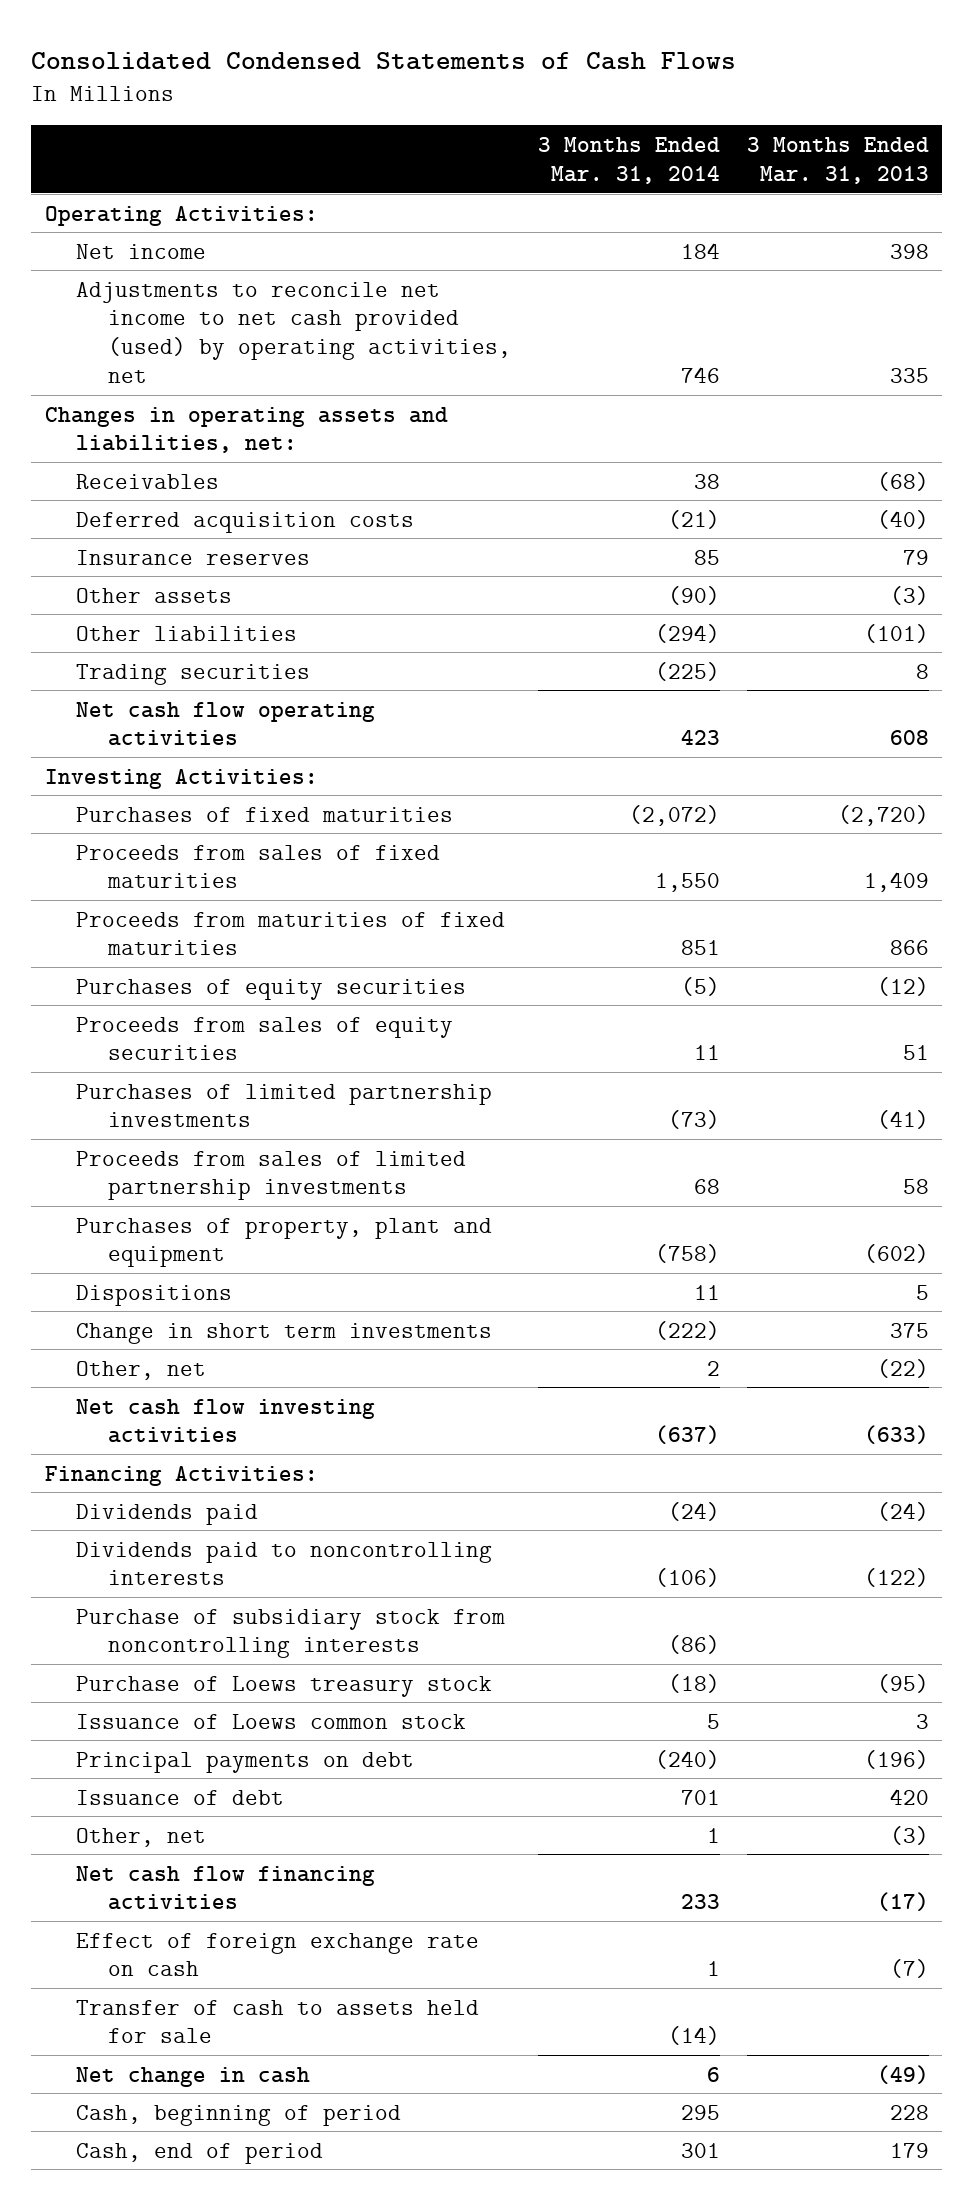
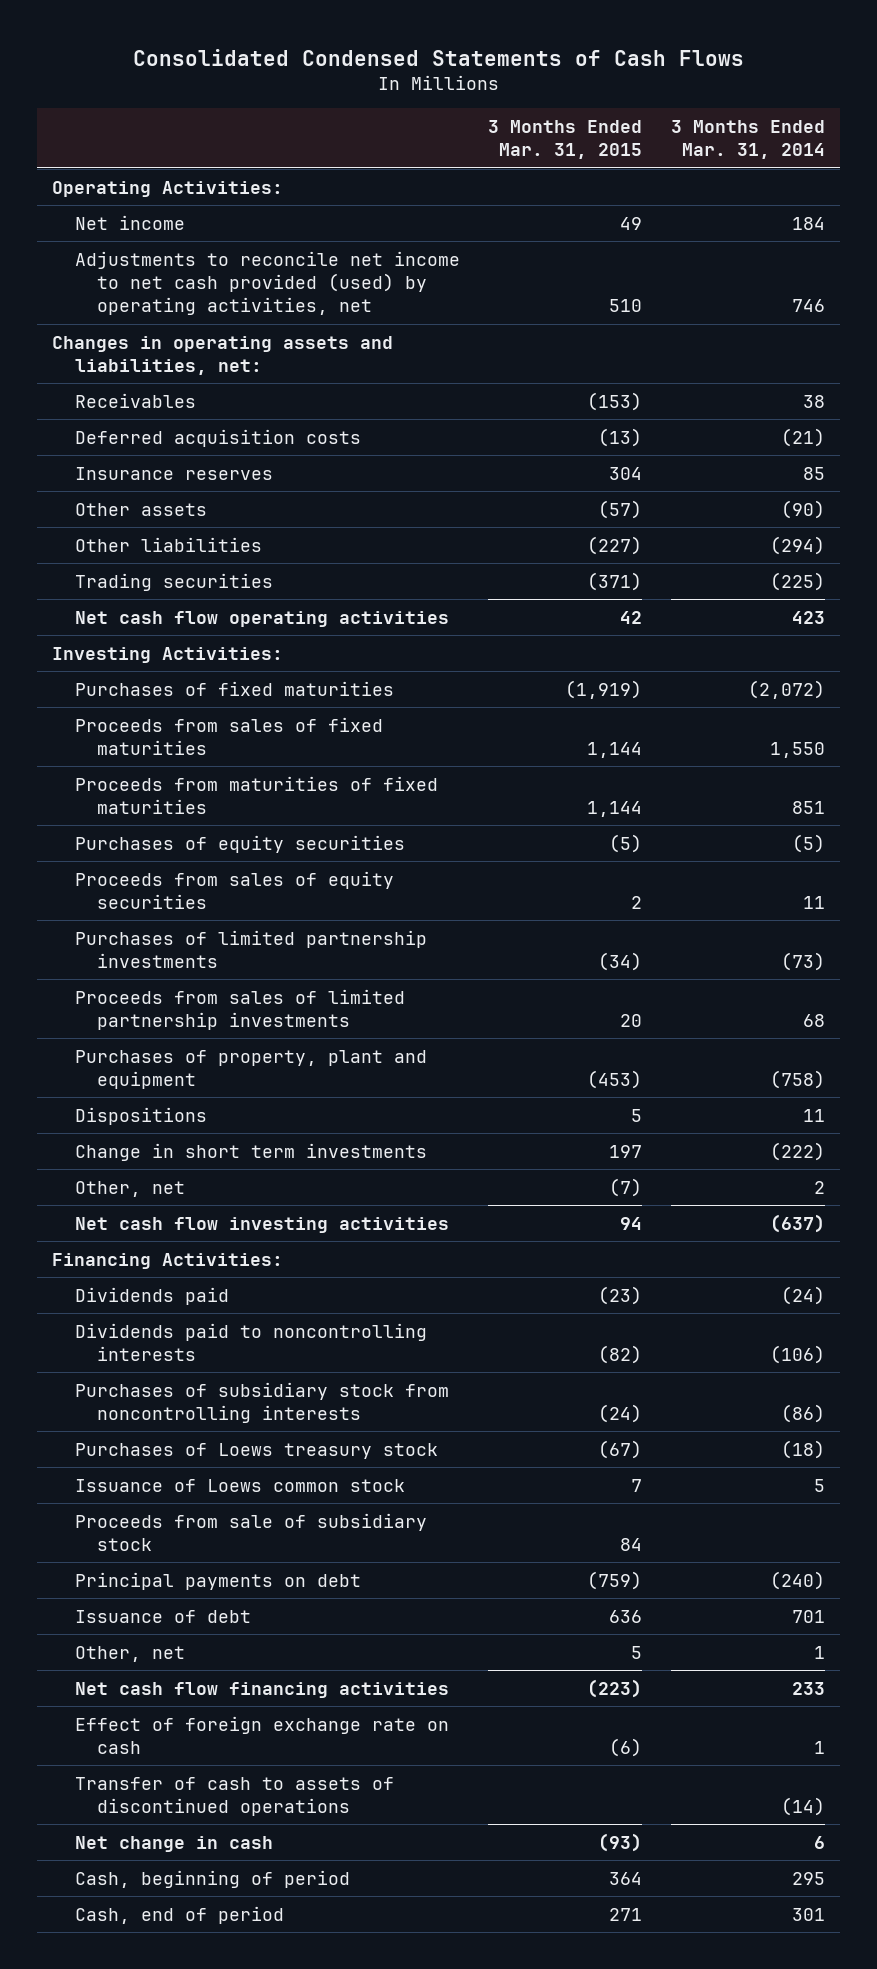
- | 3 Months Ended Mar. 31, 2014 | 3 Months Ended Mar. 31, 2013
+ | 3 Months Ended Mar. 31, 2015 | 3 Months Ended Mar. 31, 2014
- Purchase of subsidiary stock from noncontrolling interests | (86) |
- Purchase of Loews treasury stock | (18) | (95)
+ Purchases of subsidiary stock from noncontrolling interests | (24) | (86)
+ Purchases of Loews treasury stock | (67) | (18)
+ Proceeds from sale of subsidiary stock | 84 |
- Transfer of cash to assets held for sale | (14) |
+ Transfer of cash to assets of discontinued operations | | (14)

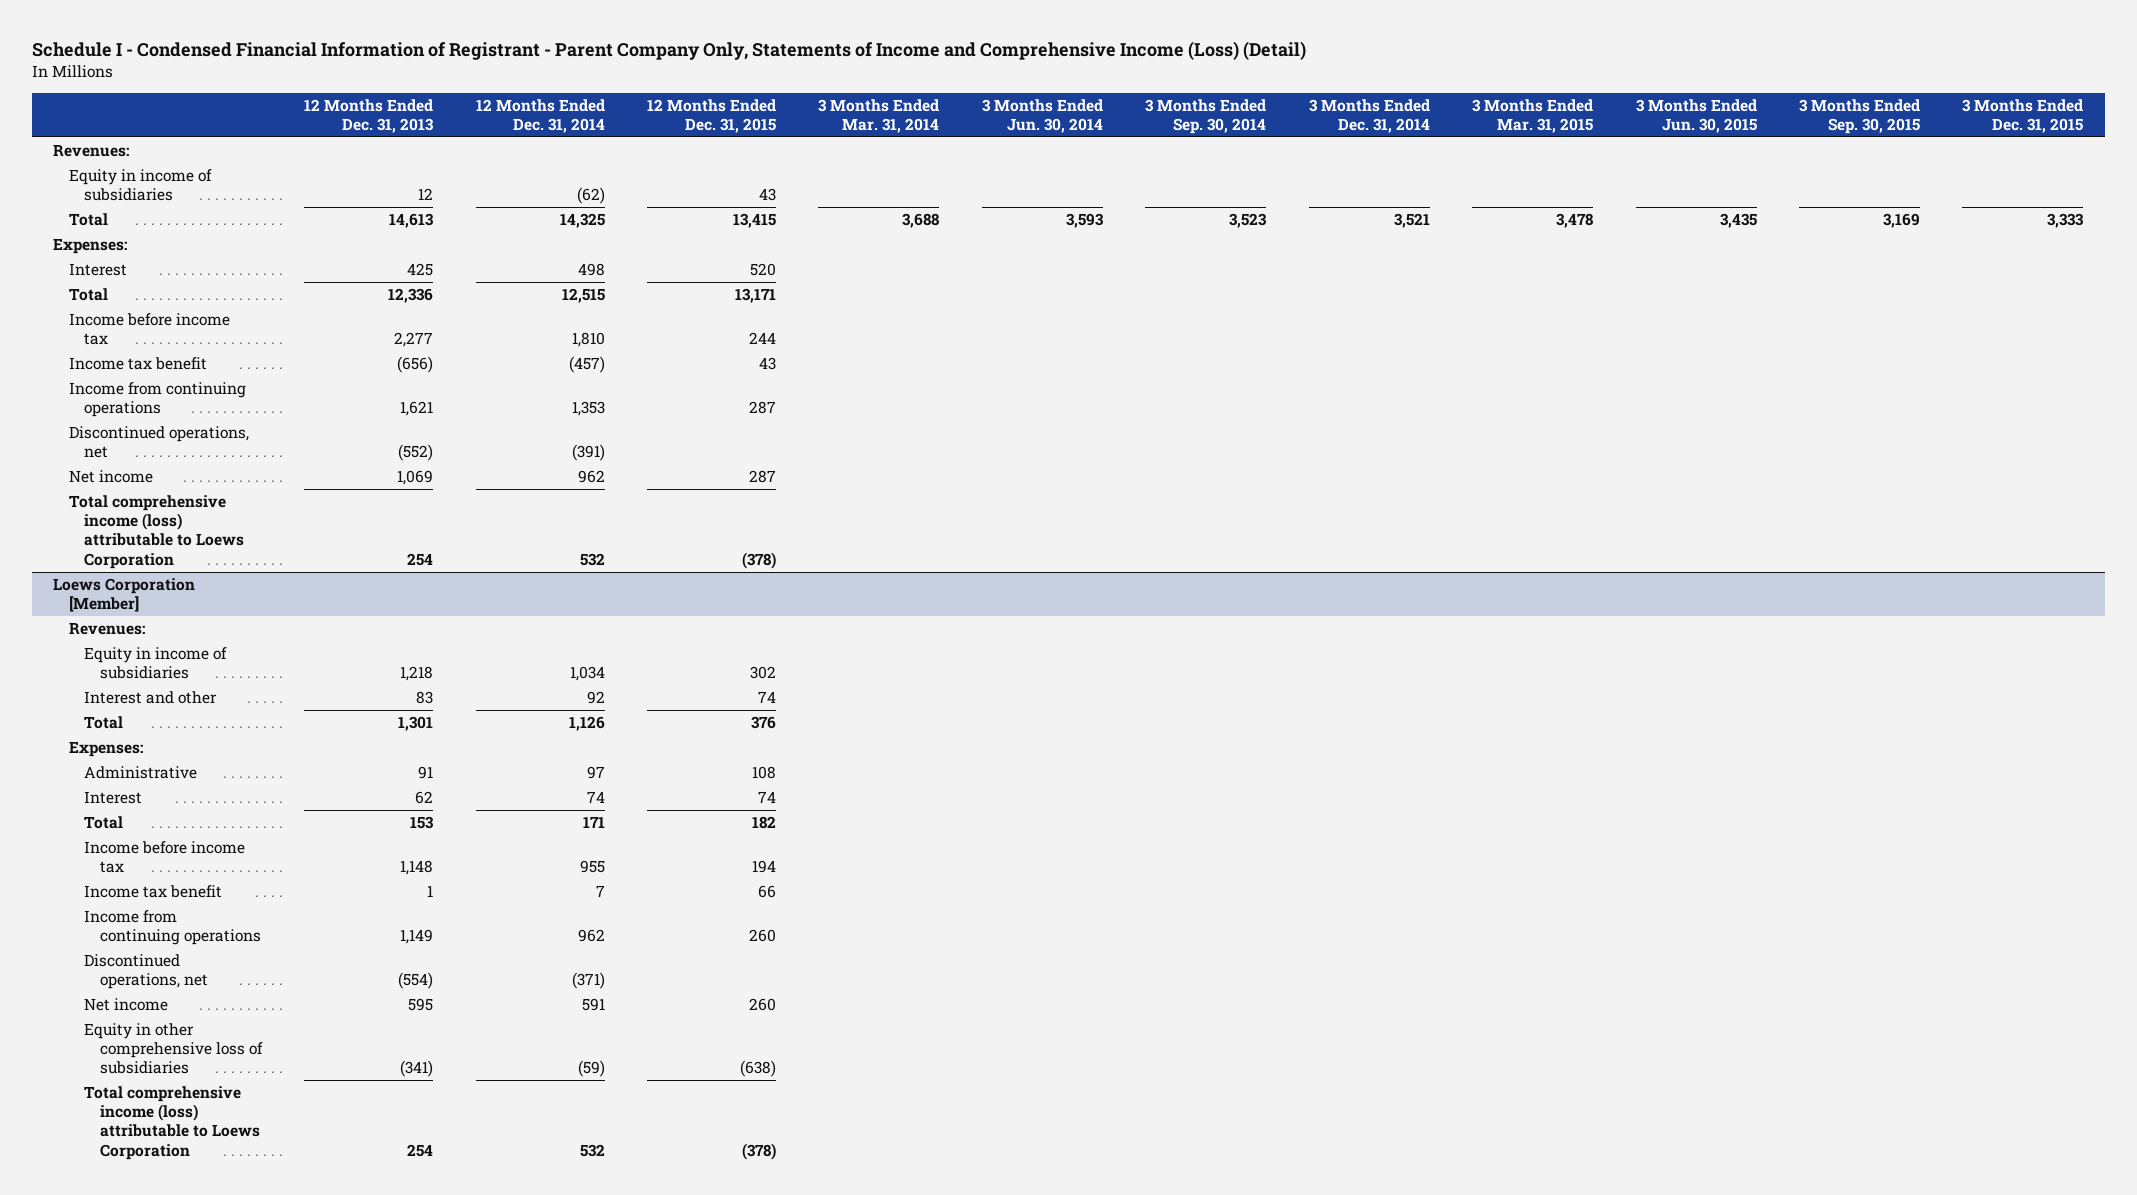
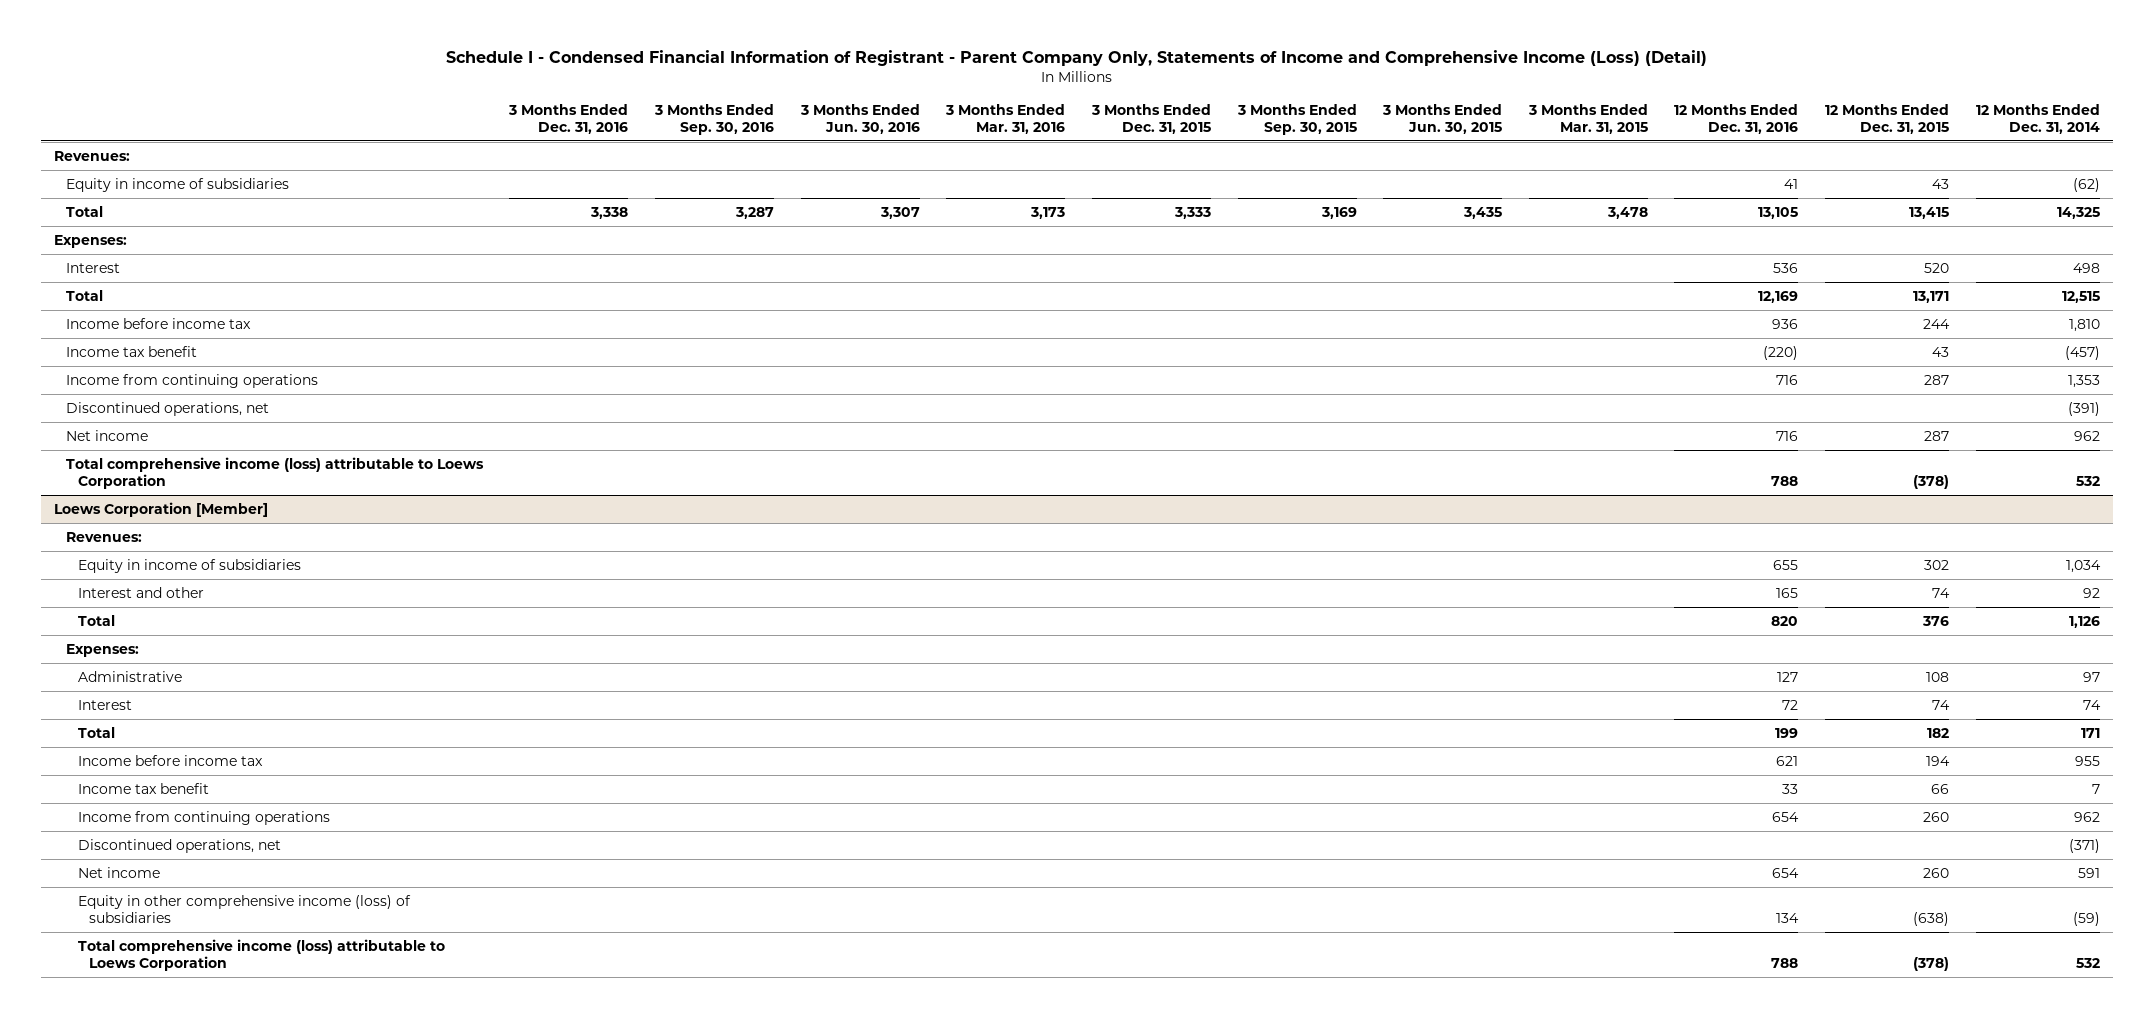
- | 12 Months Ended Dec. 31, 2013 | 12 Months Ended Dec. 31, 2014 | 12 Months Ended Dec. 31, 2015 | 3 Months Ended Mar. 31, 2014 | 3 Months Ended Jun. 30, 2014 | 3 Months Ended Sep. 30, 2014 | 3 Months Ended Dec. 31, 2014 | 3 Months Ended Mar. 31, 2015 | 3 Months Ended Jun. 30, 2015 | 3 Months Ended Sep. 30, 2015 | 3 Months Ended Dec. 31, 2015
+ | 3 Months Ended Dec. 31, 2016 | 3 Months Ended Sep. 30, 2016 | 3 Months Ended Jun. 30, 2016 | 3 Months Ended Mar. 31, 2016 | 3 Months Ended Dec. 31, 2015 | 3 Months Ended Sep. 30, 2015 | 3 Months Ended Jun. 30, 2015 | 3 Months Ended Mar. 31, 2015 | 12 Months Ended Dec. 31, 2016 | 12 Months Ended Dec. 31, 2015 | 12 Months Ended Dec. 31, 2014
@ Loews Corporation [Member]
- Equity in other comprehensive loss of subsidiaries | (341) | (59) | (638) | | | | | | | |
+ Equity in other comprehensive income (loss) of subsidiaries | | | | | | | | | 134 | (638) | (59)

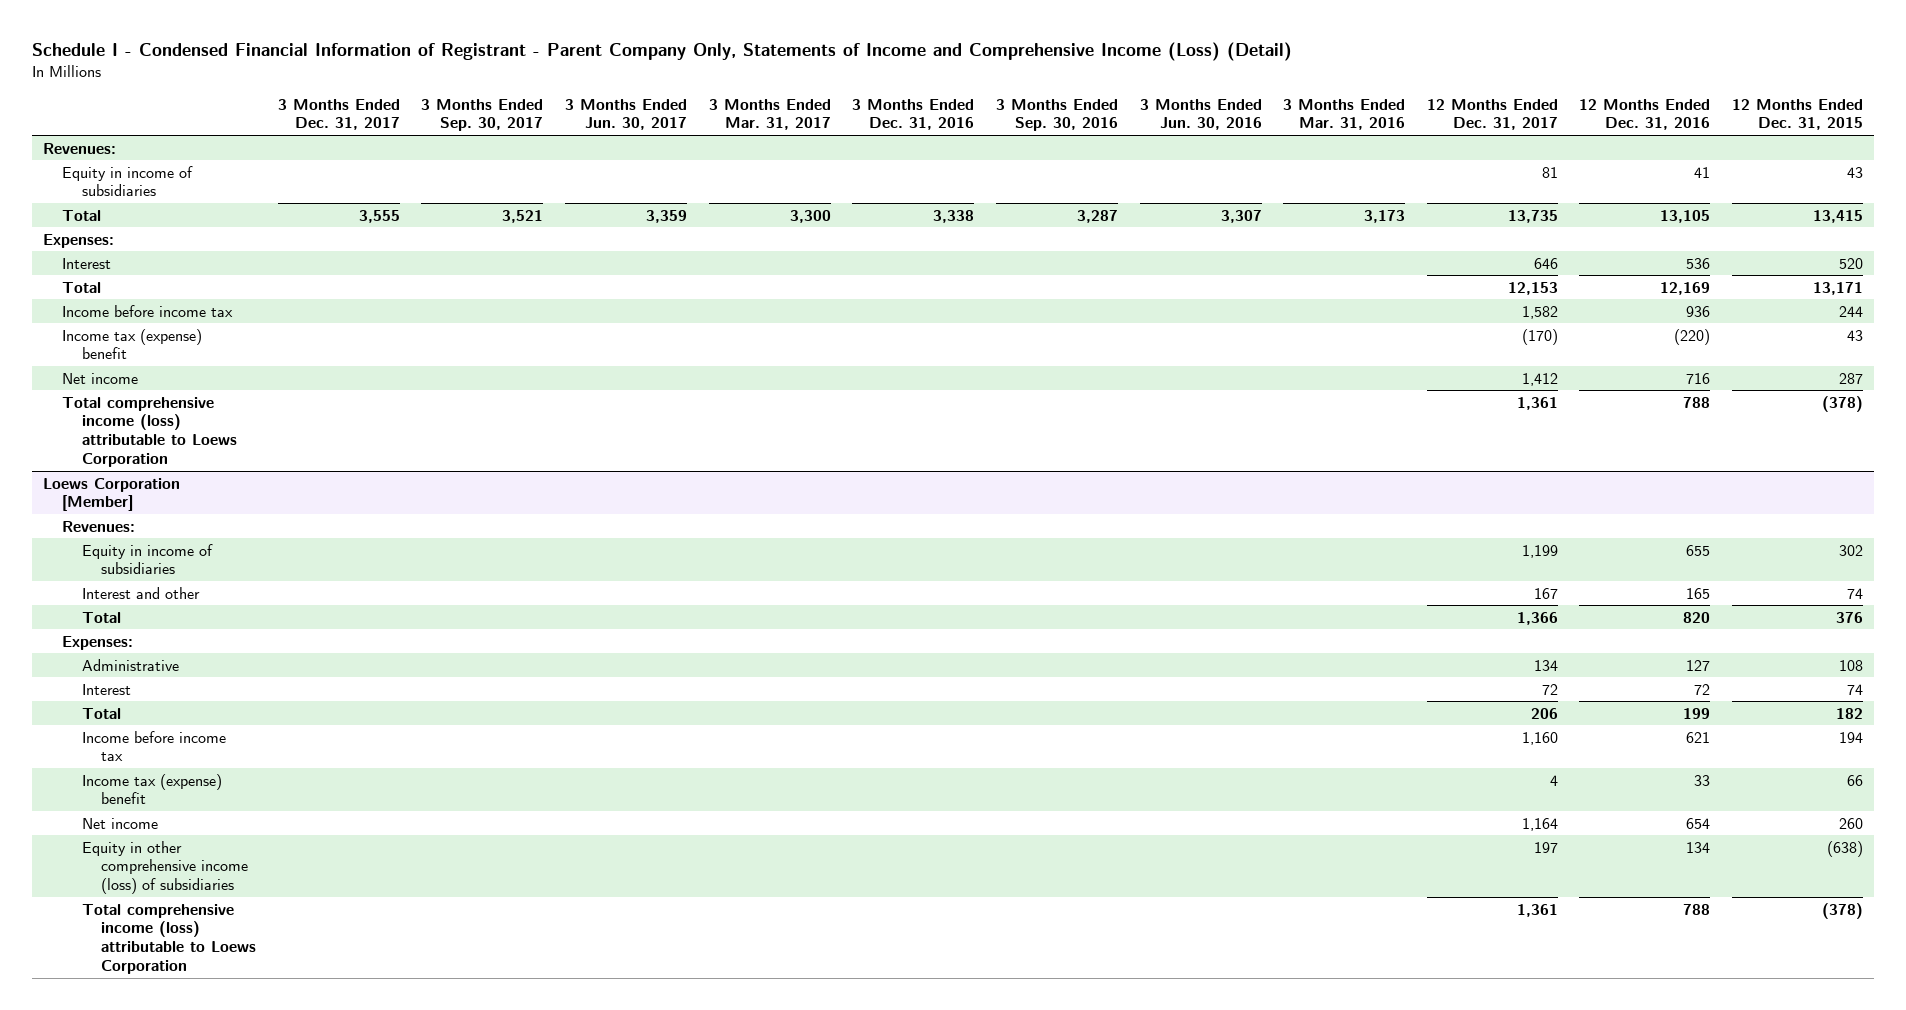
- | 3 Months Ended Dec. 31, 2016 | 3 Months Ended Sep. 30, 2016 | 3 Months Ended Jun. 30, 2016 | 3 Months Ended Mar. 31, 2016 | 3 Months Ended Dec. 31, 2015 | 3 Months Ended Sep. 30, 2015 | 3 Months Ended Jun. 30, 2015 | 3 Months Ended Mar. 31, 2015 | 12 Months Ended Dec. 31, 2016 | 12 Months Ended Dec. 31, 2015 | 12 Months Ended Dec. 31, 2014
+ | 3 Months Ended Dec. 31, 2017 | 3 Months Ended Sep. 30, 2017 | 3 Months Ended Jun. 30, 2017 | 3 Months Ended Mar. 31, 2017 | 3 Months Ended Dec. 31, 2016 | 3 Months Ended Sep. 30, 2016 | 3 Months Ended Jun. 30, 2016 | 3 Months Ended Mar. 31, 2016 | 12 Months Ended Dec. 31, 2017 | 12 Months Ended Dec. 31, 2016 | 12 Months Ended Dec. 31, 2015
- Income tax benefit | | | | | | | | | (220) | 43 | (457)
- Income from continuing operations | | | | | | | | | 716 | 287 | 1,353
- Discontinued operations, net | | | | | | | | | | | (391)
+ Income tax (expense) benefit | | | | | | | | | (170) | (220) | 43
@ Loews Corporation [Member]
- Income tax benefit | | | | | | | | | 33 | 66 | 7
- Income from continuing operations | | | | | | | | | 654 | 260 | 962
- Discontinued operations, net | | | | | | | | | | | (371)
+ Income tax (expense) benefit | | | | | | | | | 4 | 33 | 66

